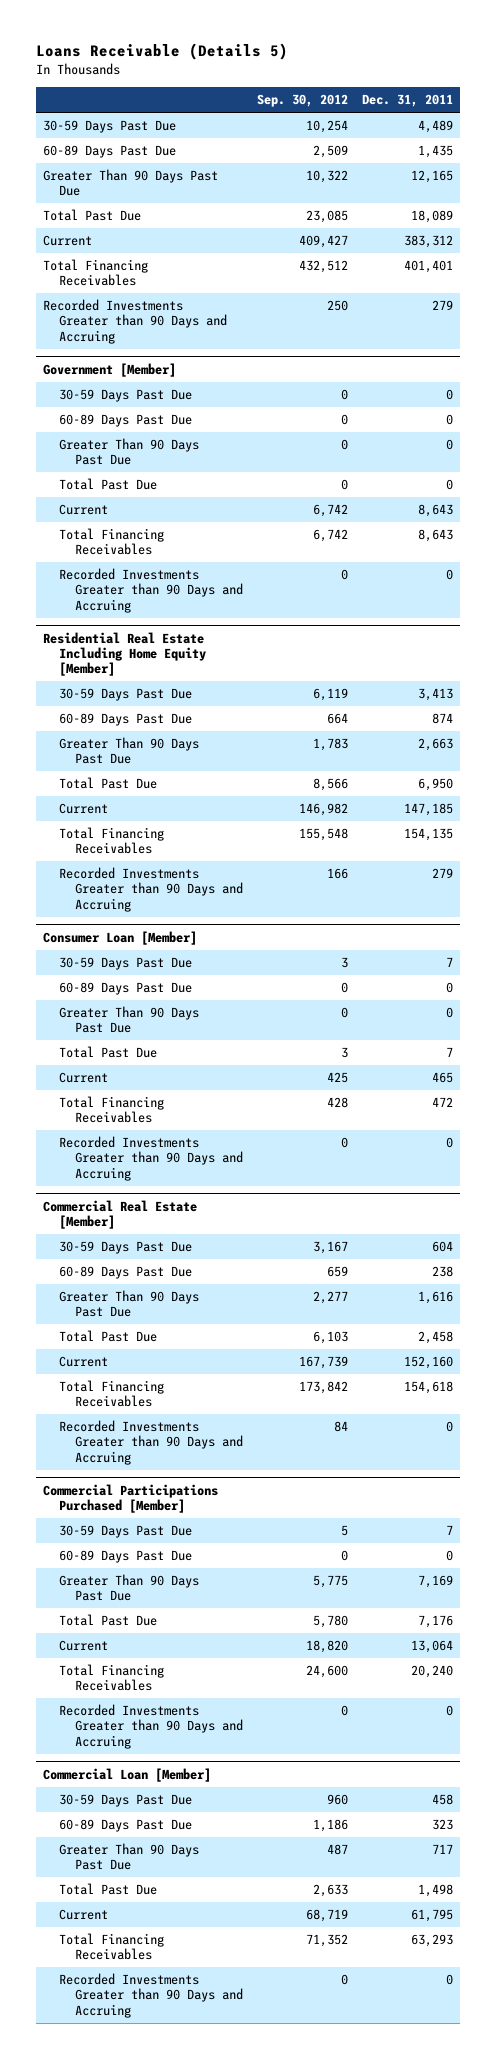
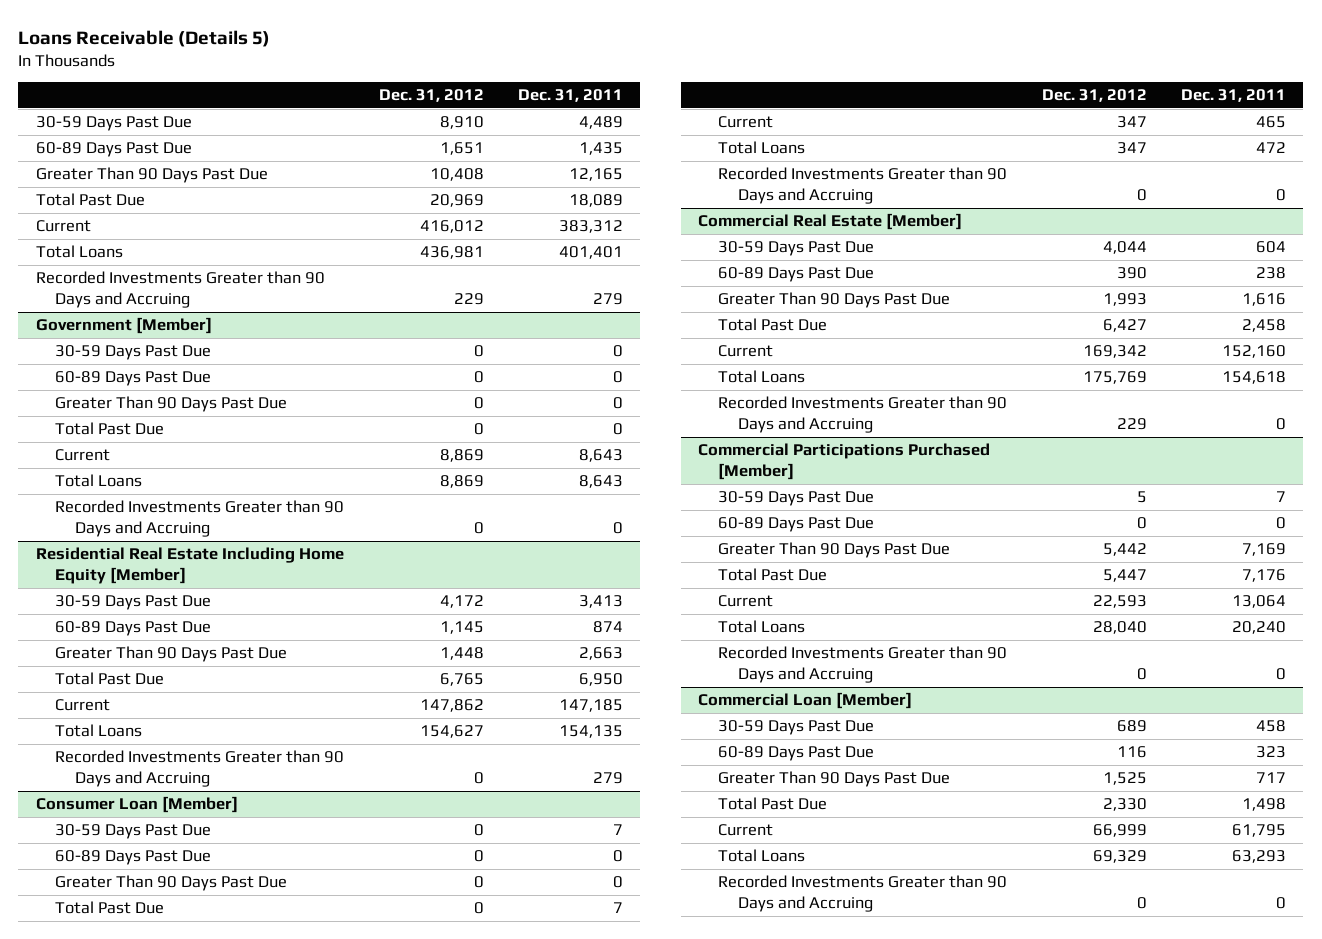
- | Sep. 30, 2012 | Dec. 31, 2011
+ | Dec. 31, 2012 | Dec. 31, 2011
- Total Financing Receivables | 432,512 | 401,401
+ Total Loans | 436,981 | 401,401
@ Government [Member]
- Total Financing Receivables | 6,742 | 8,643
+ Total Loans | 8,869 | 8,643
@ Residential Real Estate Including Home Equity [Member]
- Total Financing Receivables | 155,548 | 154,135
+ Total Loans | 154,627 | 154,135
@ Consumer Loan [Member]
- Total Financing Receivables | 428 | 472
+ Total Loans | 347 | 472
@ Commercial Real Estate [Member]
- Total Financing Receivables | 173,842 | 154,618
+ Total Loans | 175,769 | 154,618
@ Commercial Participations Purchased [Member]
- Total Financing Receivables | 24,600 | 20,240
+ Total Loans | 28,040 | 20,240
@ Commercial Loan [Member]
- Total Financing Receivables | 71,352 | 63,293
+ Total Loans | 69,329 | 63,293

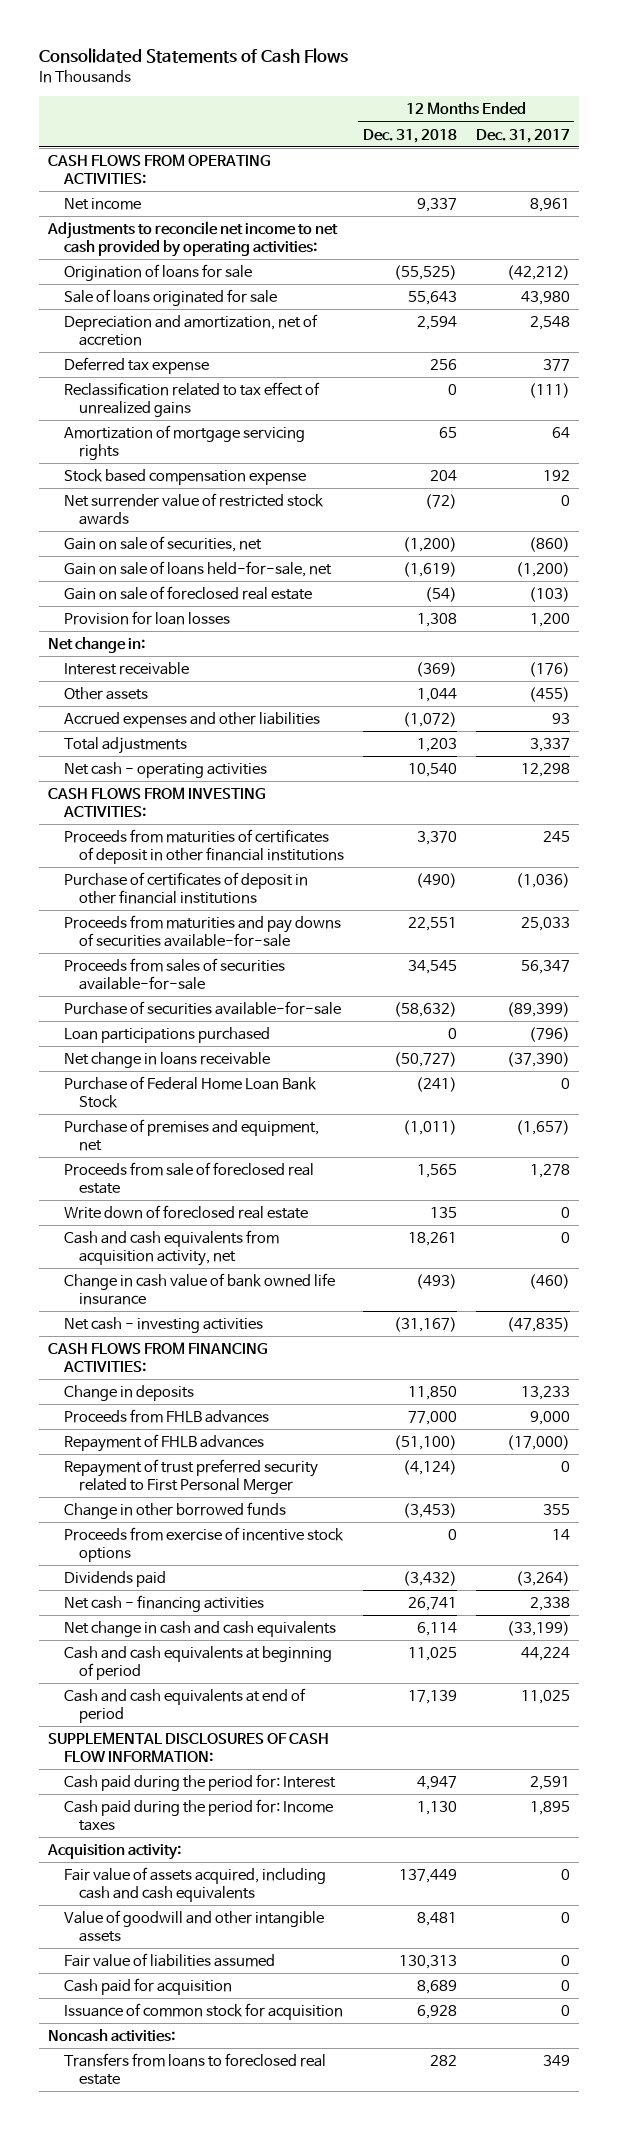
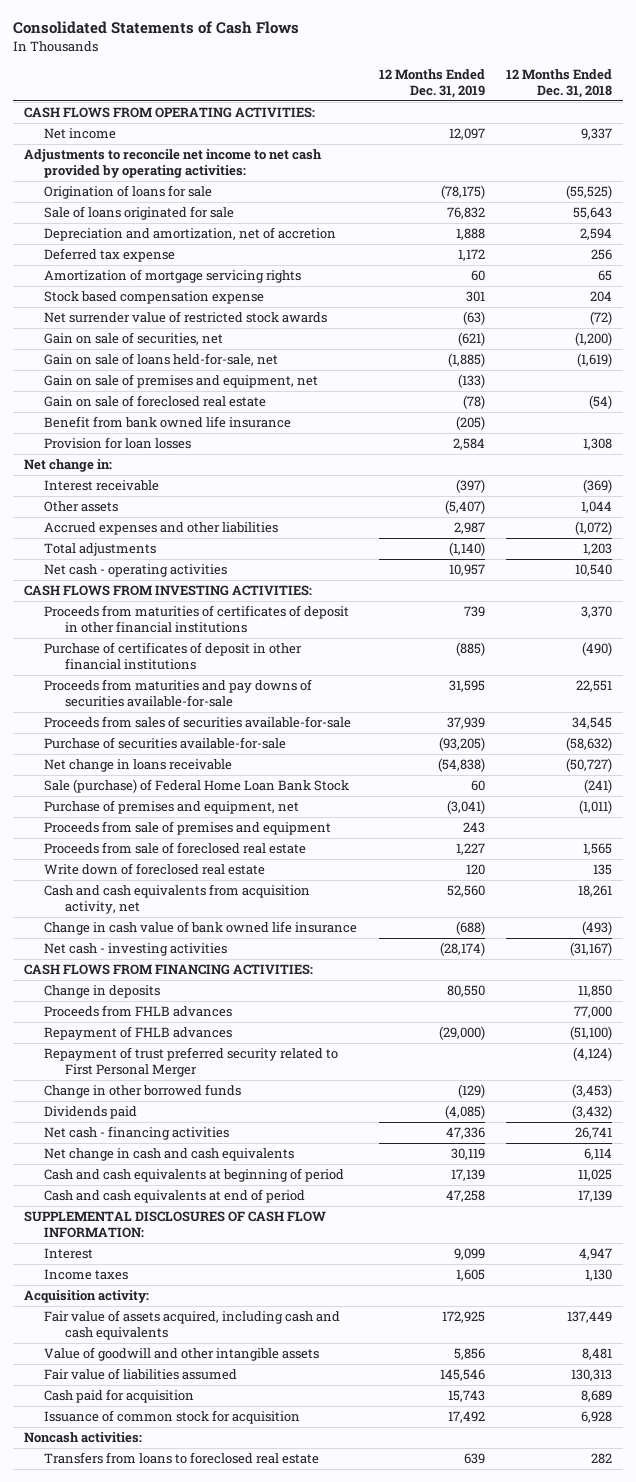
- | 12 Months Ended Dec. 31, 2018 | 12 Months Ended Dec. 31, 2017
+ | 12 Months Ended Dec. 31, 2019 | 12 Months Ended Dec. 31, 2018
- Reclassification related to tax effect of unrealized gains | 0 | (111)
+ Gain on sale of premises and equipment, net | (133) |
+ Benefit from bank owned life insurance | (205) |
- Loan participations purchased | 0 | (796)
- Purchase of Federal Home Loan Bank Stock | (241) | 0
+ Sale (purchase) of Federal Home Loan Bank Stock | 60 | (241)
+ Proceeds from sale of premises and equipment | 243 |
- Proceeds from exercise of incentive stock options | 0 | 14
- Cash paid during the period for: Interest | 4,947 | 2,591
- Cash paid during the period for: Income taxes | 1,130 | 1,895
+ Interest | 9,099 | 4,947
+ Income taxes | 1,605 | 1,130

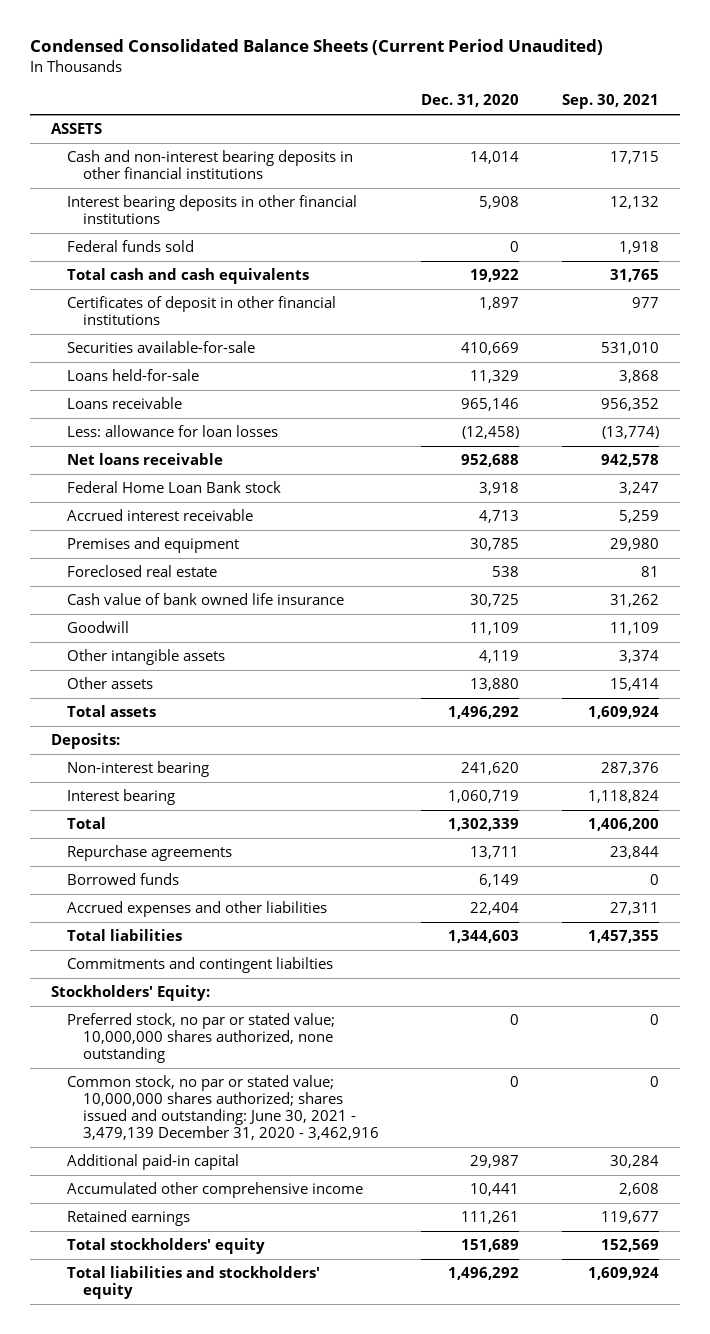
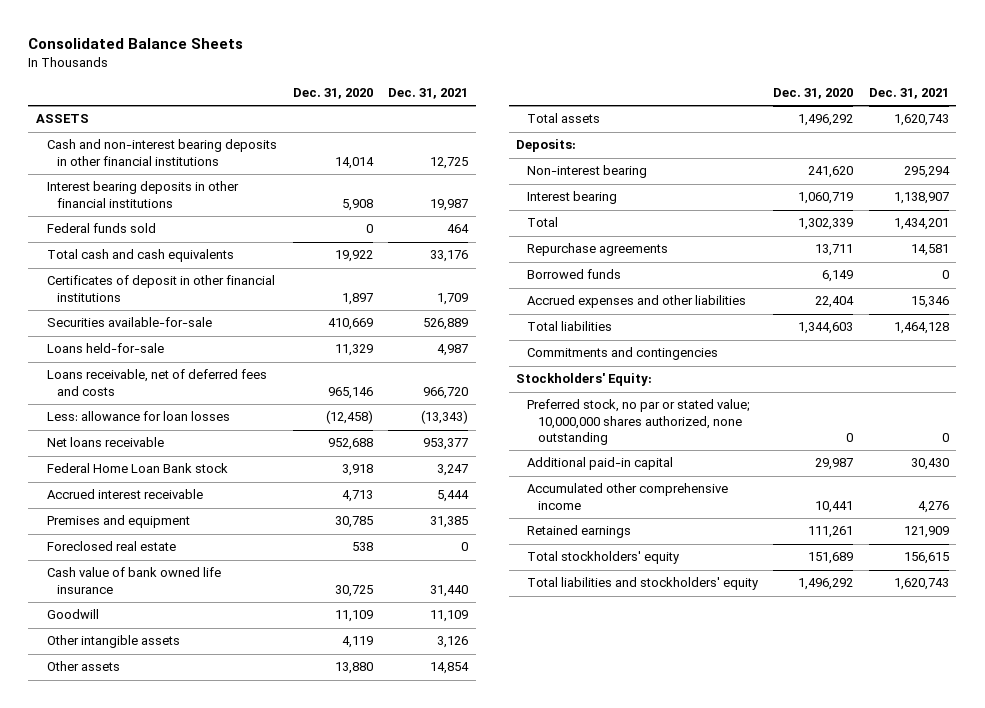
- Condensed Consolidated Balance Sheets (Current Period Unaudited)
+ Consolidated Balance Sheets
- | Dec. 31, 2020 | Sep. 30, 2021
+ | Dec. 31, 2020 | Dec. 31, 2021
- Loans receivable | 965,146 | 956,352
+ Loans receivable, net of deferred fees and costs | 965,146 | 966,720
- Commitments and contingent liabilties
+ Commitments and contingencies
- Common stock, no par or stated value; 10,000,000 shares authorized; shares issued and outstanding: June 30, 2021 - 3,479,139 December 31, 2020 - 3,462,916 | 0 | 0

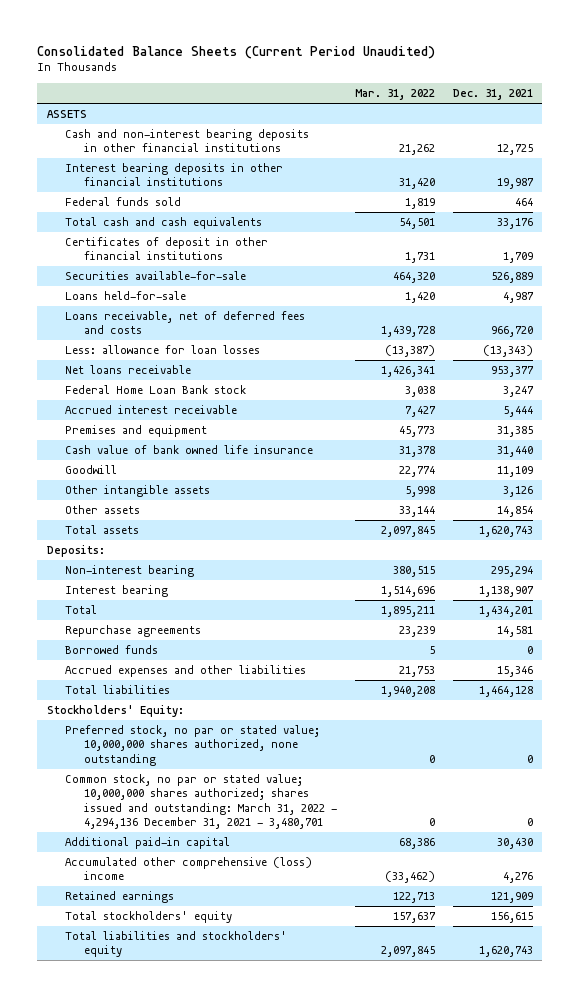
- Consolidated Balance Sheets
+ Consolidated Balance Sheets (Current Period Unaudited)
- | Dec. 31, 2020 | Dec. 31, 2021
+ | Mar. 31, 2022 | Dec. 31, 2021
- Foreclosed real estate | 538 | 0
- Commitments and contingencies
+ Common stock, no par or stated value; 10,000,000 shares authorized; shares issued and outstanding: March 31, 2022 - 4,294,136 December 31, 2021 - 3,480,701 | 0 | 0
- Accumulated other comprehensive income | 10,441 | 4,276
+ Accumulated other comprehensive (loss) income | (33,462) | 4,276

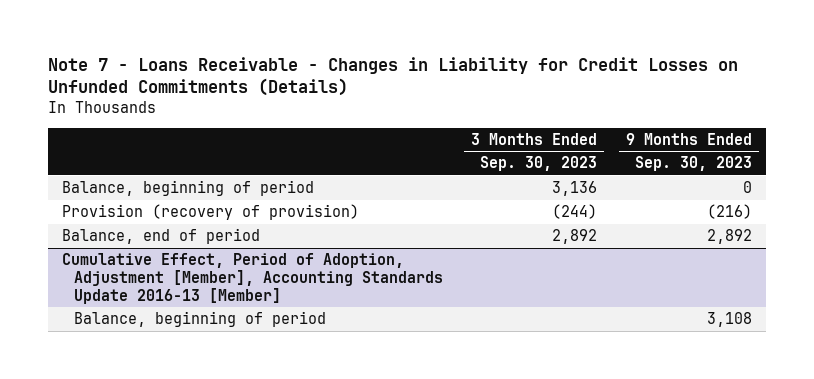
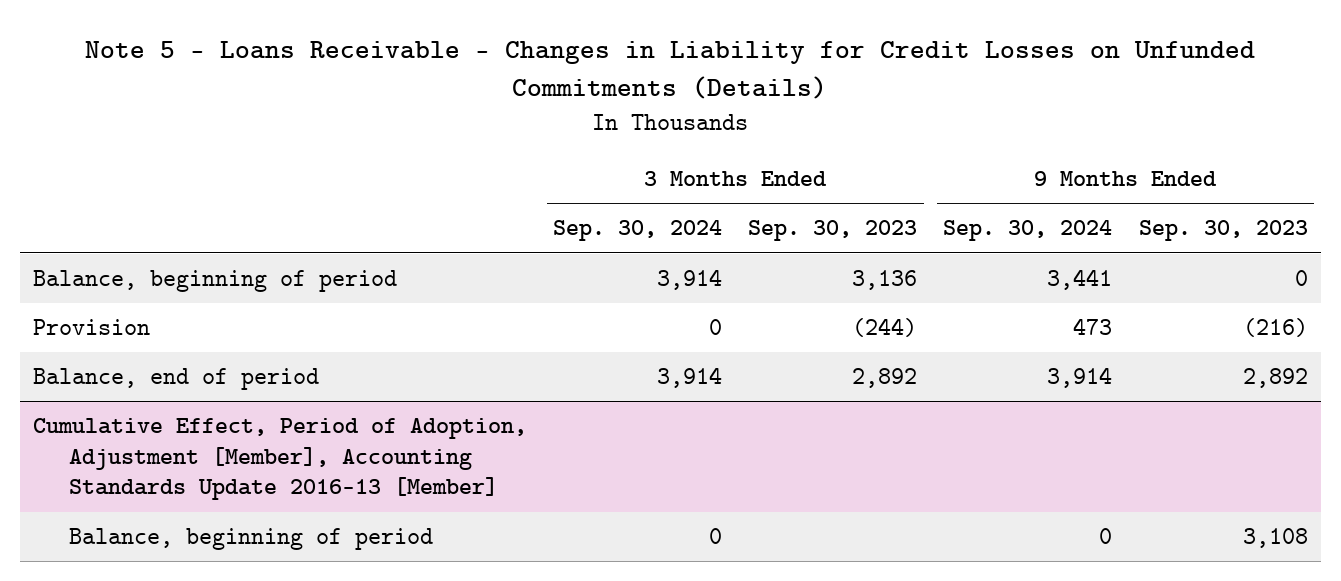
- Note 7 - Loans Receivable - Changes in Liability for Credit Losses on Unfunded Commitments (Details)
+ Note 5 - Loans Receivable - Changes in Liability for Credit Losses on Unfunded Commitments (Details)
- | 3 Months Ended Sep. 30, 2023 | 9 Months Ended Sep. 30, 2023
+ | 3 Months Ended Sep. 30, 2024 | 3 Months Ended Sep. 30, 2023 | 9 Months Ended Sep. 30, 2024 | 9 Months Ended Sep. 30, 2023
- Provision (recovery of provision) | (244) | (216)
+ Provision | 0 | (244) | 473 | (216)

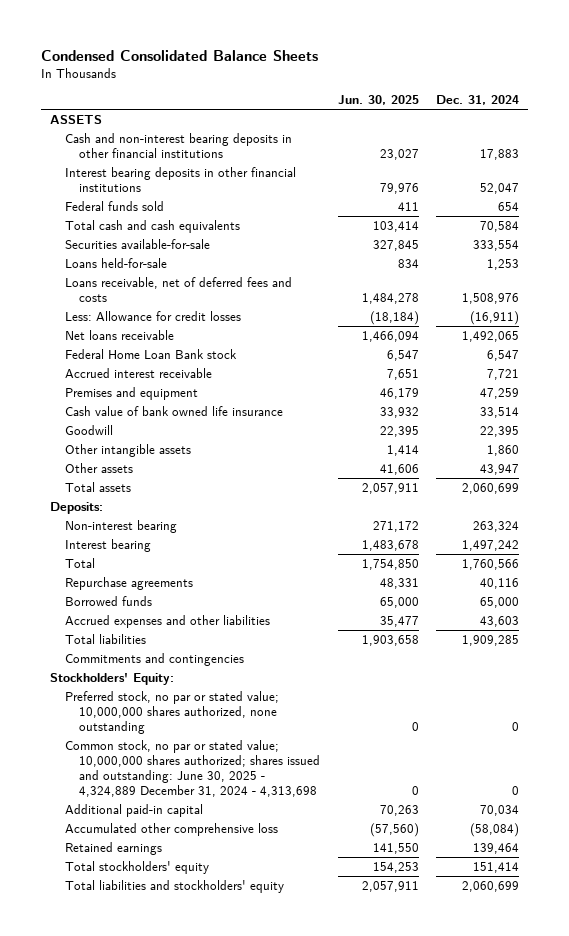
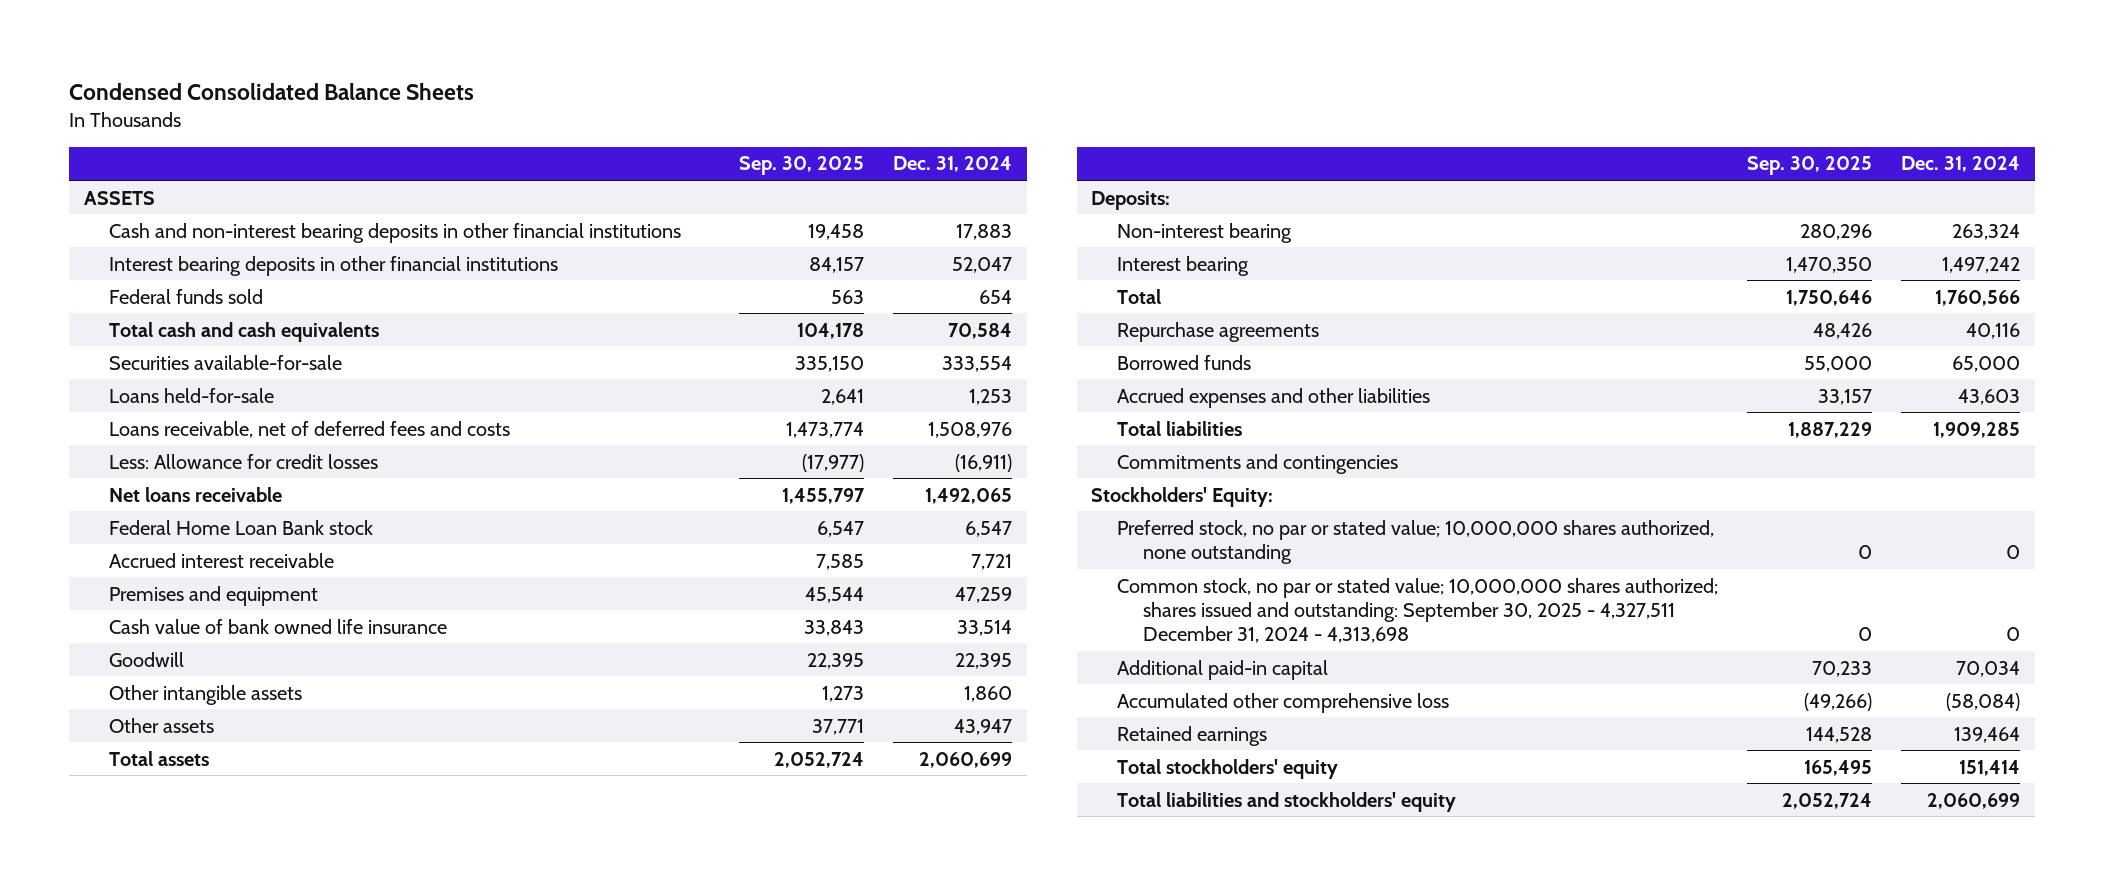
- | Jun. 30, 2025 | Dec. 31, 2024
+ | Sep. 30, 2025 | Dec. 31, 2024
- Common stock, no par or stated value; 10,000,000 shares authorized; shares issued and outstanding: June 30, 2025 - 4,324,889 December 31, 2024 - 4,313,698 | 0 | 0
+ Common stock, no par or stated value; 10,000,000 shares authorized; shares issued and outstanding: September 30, 2025 - 4,327,511 December 31, 2024 - 4,313,698 | 0 | 0

